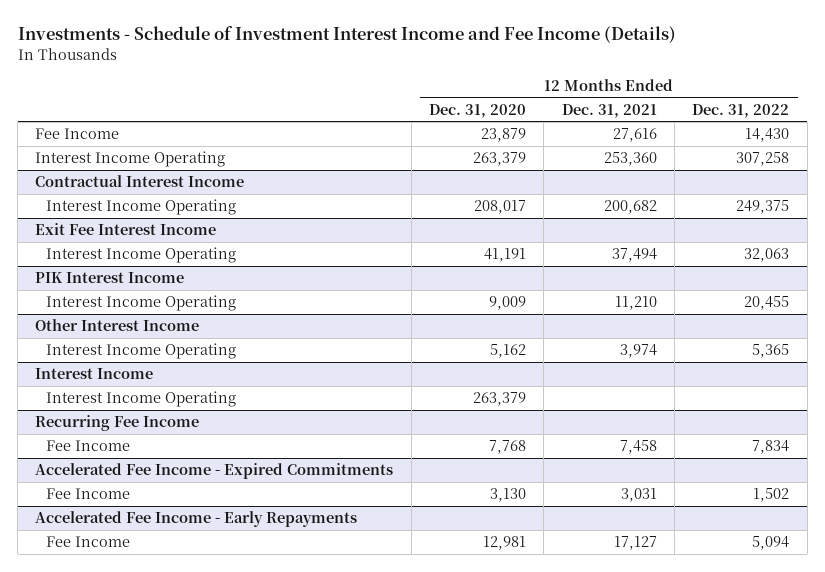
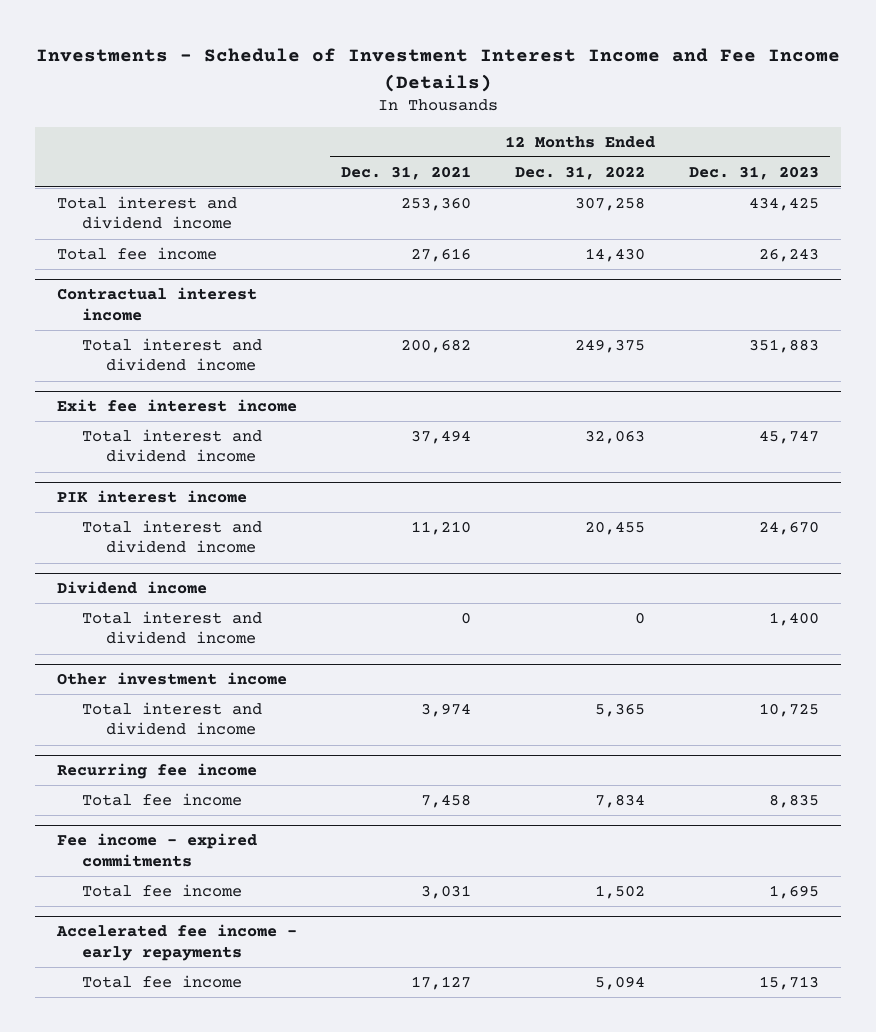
- | 12 Months Ended Dec. 31, 2020 | 12 Months Ended Dec. 31, 2021 | 12 Months Ended Dec. 31, 2022
+ | 12 Months Ended Dec. 31, 2021 | 12 Months Ended Dec. 31, 2022 | 12 Months Ended Dec. 31, 2023
- Fee Income | 23,879 | 27,616 | 14,430
- Interest Income Operating | 263,379 | 253,360 | 307,258
- Contractual Interest Income
- Interest Income Operating | 208,017 | 200,682 | 249,375
- Exit Fee Interest Income
- Interest Income Operating | 41,191 | 37,494 | 32,063
- PIK Interest Income
- Interest Income Operating | 9,009 | 11,210 | 20,455
- Other Interest Income
- Interest Income Operating | 5,162 | 3,974 | 5,365
- Interest Income
- Interest Income Operating | 263,379 | |
- Recurring Fee Income
- Fee Income | 7,768 | 7,458 | 7,834
- Accelerated Fee Income - Expired Commitments
- Fee Income | 3,130 | 3,031 | 1,502
- Accelerated Fee Income - Early Repayments
- Fee Income | 12,981 | 17,127 | 5,094
+ Total interest and dividend income | 253,360 | 307,258 | 434,425
+ Total fee income | 27,616 | 14,430 | 26,243
+ Contractual interest income
+ Total interest and dividend income | 200,682 | 249,375 | 351,883
+ Exit fee interest income
+ Total interest and dividend income | 37,494 | 32,063 | 45,747
+ PIK interest income
+ Total interest and dividend income | 11,210 | 20,455 | 24,670
+ Dividend income
+ Total interest and dividend income | 0 | 0 | 1,400
+ Other investment income
+ Total interest and dividend income | 3,974 | 5,365 | 10,725
+ Recurring fee income
+ Total fee income | 7,458 | 7,834 | 8,835
+ Fee income - expired commitments
+ Total fee income | 3,031 | 1,502 | 1,695
+ Accelerated fee income - early repayments
+ Total fee income | 17,127 | 5,094 | 15,713

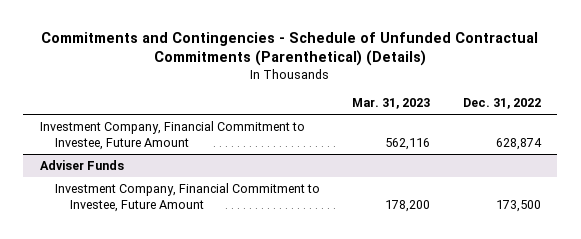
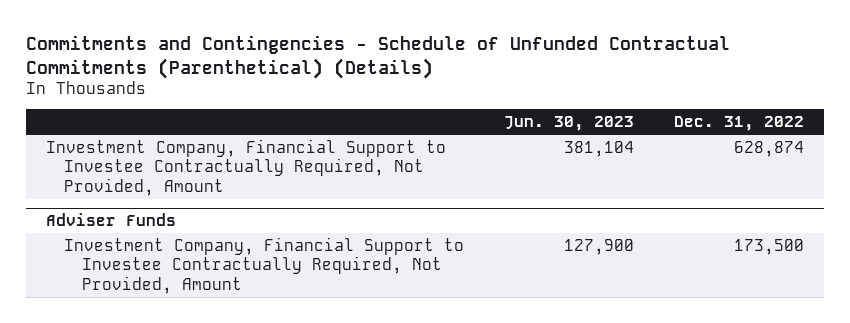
- | Mar. 31, 2023 | Dec. 31, 2022
+ | Jun. 30, 2023 | Dec. 31, 2022
- Investment Company, Financial Commitment to Investee, Future Amount | 562,116 | 628,874
+ Investment Company, Financial Support to Investee Contractually Required, Not Provided, Amount | 381,104 | 628,874
@ Adviser Funds
- Investment Company, Financial Commitment to Investee, Future Amount | 178,200 | 173,500
+ Investment Company, Financial Support to Investee Contractually Required, Not Provided, Amount | 127,900 | 173,500

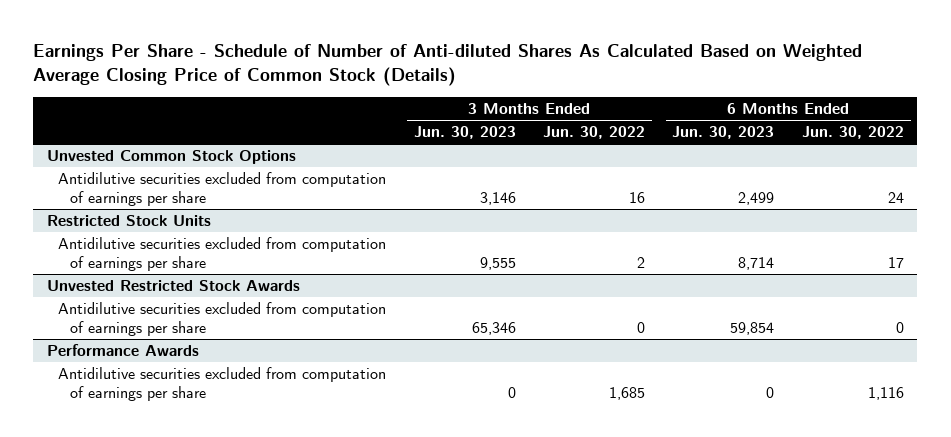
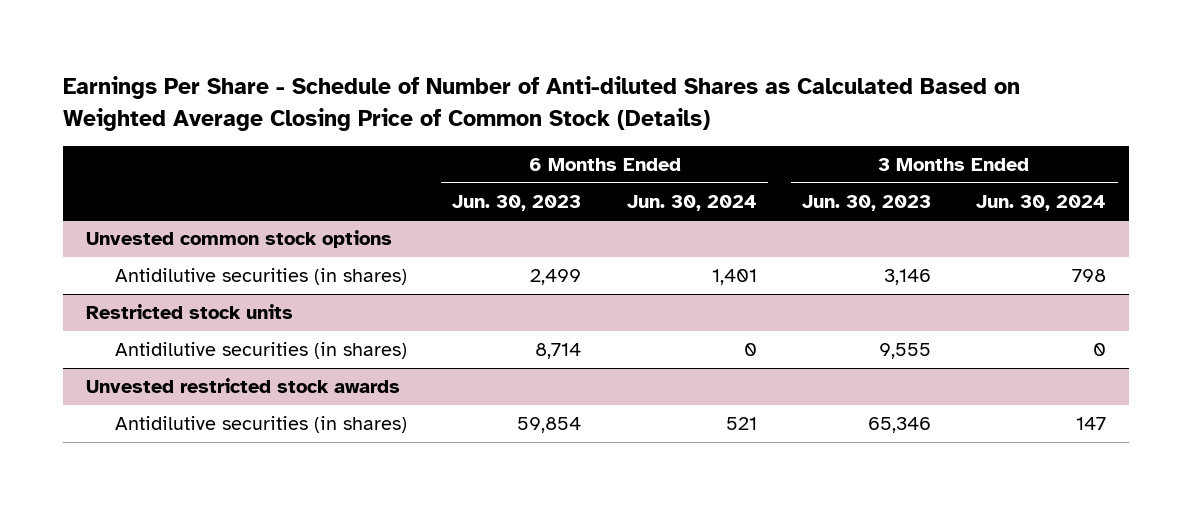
- Earnings Per Share - Schedule of Number of Anti-diluted Shares As Calculated Based on Weighted Average Closing Price of Common Stock (Details)
+ Earnings Per Share - Schedule of Number of Anti-diluted Shares as Calculated Based on Weighted Average Closing Price of Common Stock (Details)
- | 3 Months Ended Jun. 30, 2023 | 3 Months Ended Jun. 30, 2022 | 6 Months Ended Jun. 30, 2023 | 6 Months Ended Jun. 30, 2022
+ | 6 Months Ended Jun. 30, 2023 | 6 Months Ended Jun. 30, 2024 | 3 Months Ended Jun. 30, 2023 | 3 Months Ended Jun. 30, 2024
- Unvested Common Stock Options
- Antidilutive securities excluded from computation of earnings per share | 3,146 | 16 | 2,499 | 24
- Restricted Stock Units
- Antidilutive securities excluded from computation of earnings per share | 9,555 | 2 | 8,714 | 17
- Unvested Restricted Stock Awards
- Antidilutive securities excluded from computation of earnings per share | 65,346 | 0 | 59,854 | 0
- Performance Awards
- Antidilutive securities excluded from computation of earnings per share | 0 | 1,685 | 0 | 1,116
+ Unvested common stock options
+ Antidilutive securities (in shares) | 2,499 | 1,401 | 3,146 | 798
+ Restricted stock units
+ Antidilutive securities (in shares) | 8,714 | 0 | 9,555 | 0
+ Unvested restricted stock awards
+ Antidilutive securities (in shares) | 59,854 | 521 | 65,346 | 147

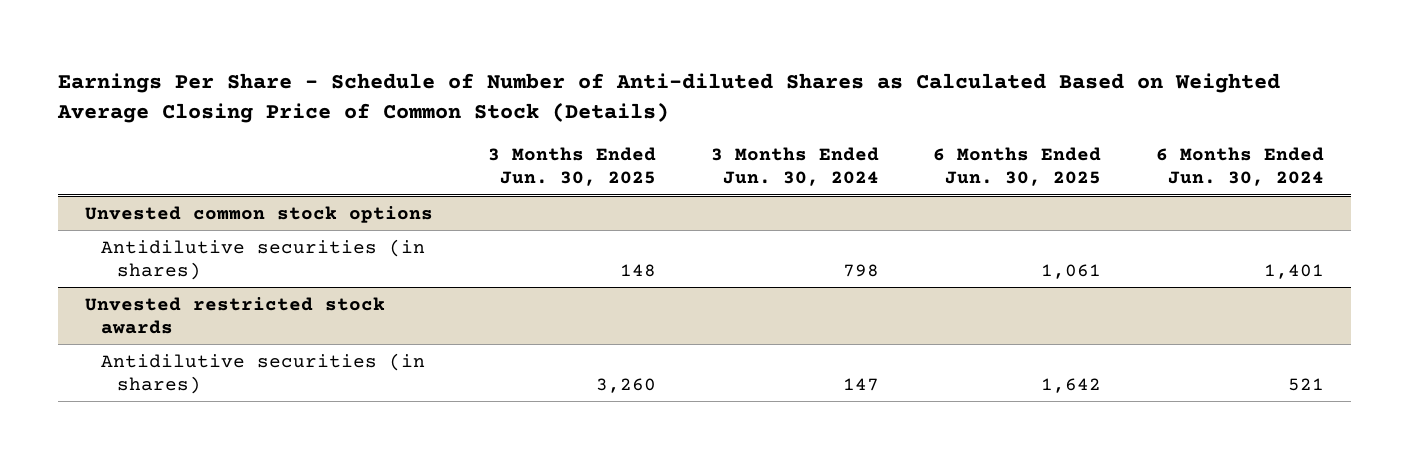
- | 6 Months Ended Jun. 30, 2023 | 6 Months Ended Jun. 30, 2024 | 3 Months Ended Jun. 30, 2023 | 3 Months Ended Jun. 30, 2024
+ | 3 Months Ended Jun. 30, 2025 | 3 Months Ended Jun. 30, 2024 | 6 Months Ended Jun. 30, 2025 | 6 Months Ended Jun. 30, 2024
- Restricted stock units
- Antidilutive securities (in shares) | 8,714 | 0 | 9,555 | 0

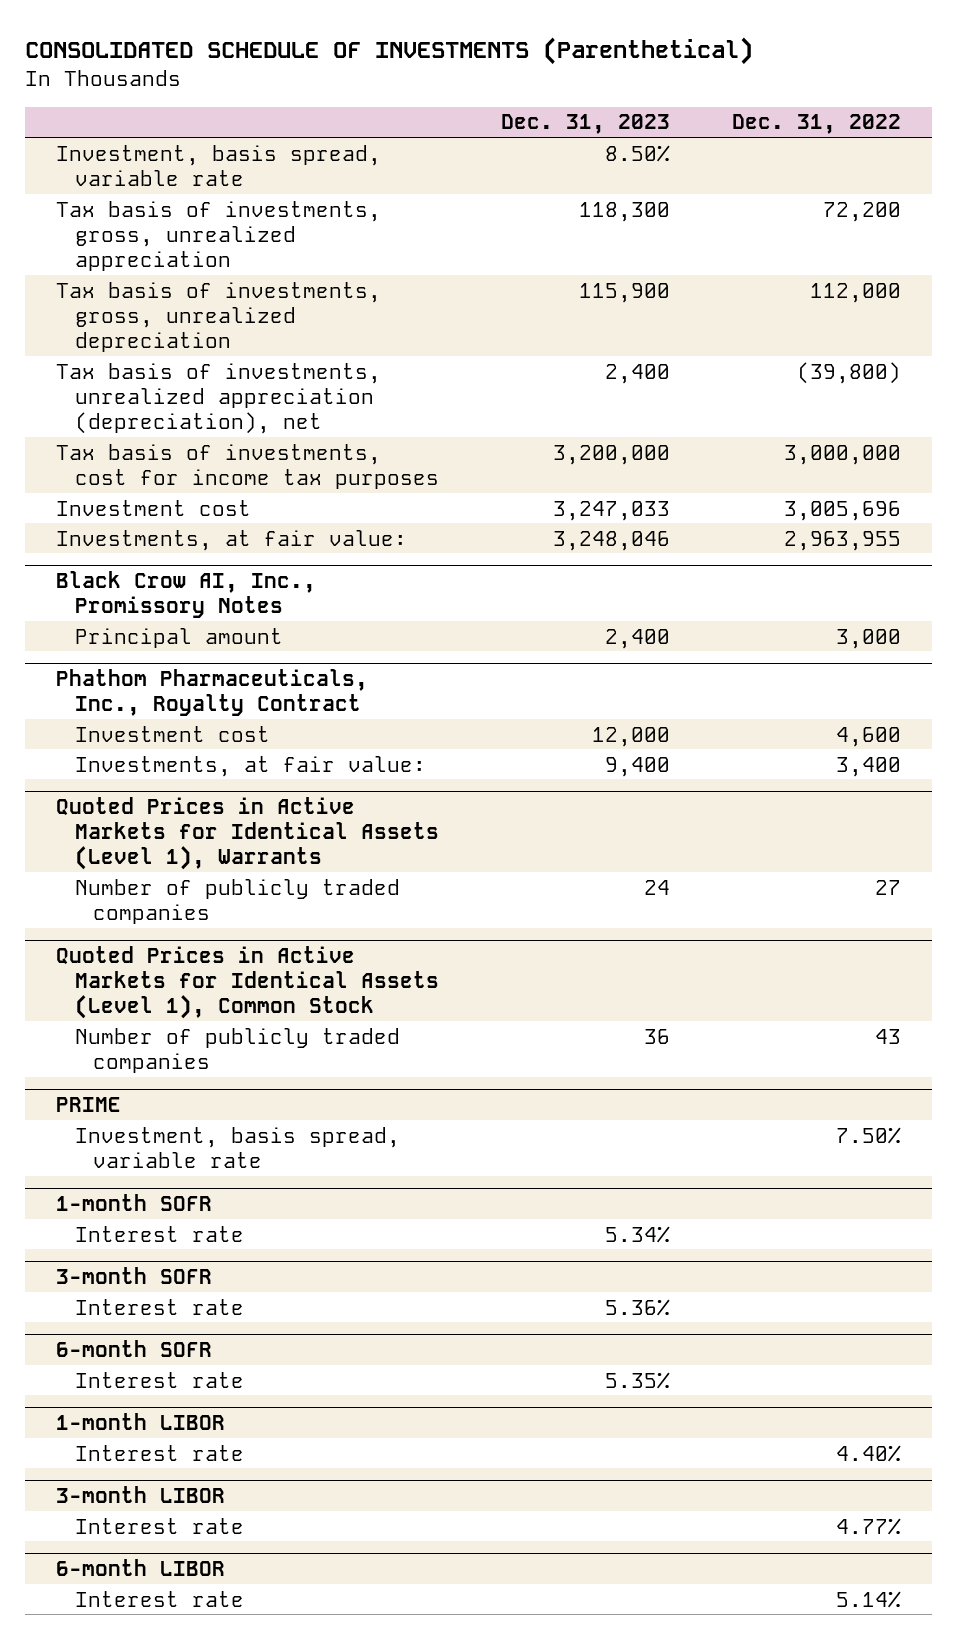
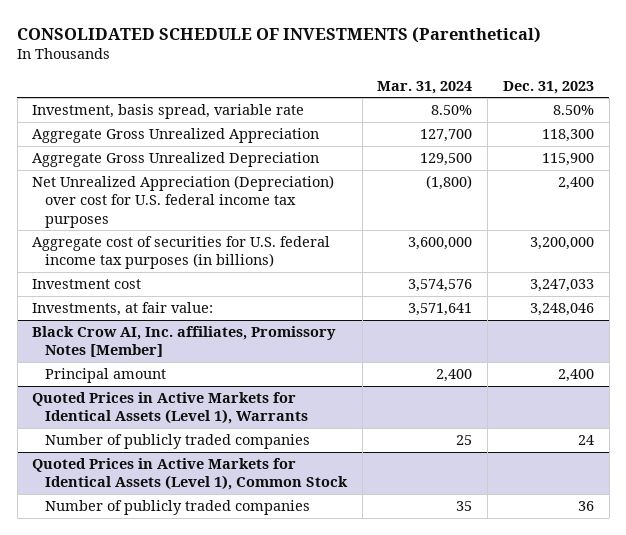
- | Dec. 31, 2023 | Dec. 31, 2022
+ | Mar. 31, 2024 | Dec. 31, 2023
- Tax basis of investments, gross, unrealized appreciation | 118,300 | 72,200
- Tax basis of investments, gross, unrealized depreciation | 115,900 | 112,000
- Tax basis of investments, unrealized appreciation (depreciation), net | 2,400 | (39,800)
- Tax basis of investments, cost for income tax purposes | 3,200,000 | 3,000,000
+ Aggregate Gross Unrealized Appreciation | 127,700 | 118,300
+ Aggregate Gross Unrealized Depreciation | 129,500 | 115,900
+ Net Unrealized Appreciation (Depreciation) over cost for U.S. federal income tax purposes | (1,800) | 2,400
+ Aggregate cost of securities for U.S. federal income tax purposes (in billions) | 3,600,000 | 3,200,000
- Black Crow AI, Inc., Promissory Notes
+ Black Crow AI, Inc. affiliates, Promissory Notes [Member]
- Phathom Pharmaceuticals, Inc., Royalty Contract
- Investment cost | 12,000 | 4,600
- Investments, at fair value: | 9,400 | 3,400
- PRIME
- Investment, basis spread, variable rate | | 7.50%
- 1-month SOFR
- Interest rate | 5.34% |
- 3-month SOFR
- Interest rate | 5.36% |
- 6-month SOFR
- Interest rate | 5.35% |
- 1-month LIBOR
- Interest rate | | 4.40%
- 3-month LIBOR
- Interest rate | | 4.77%
- 6-month LIBOR
- Interest rate | | 5.14%

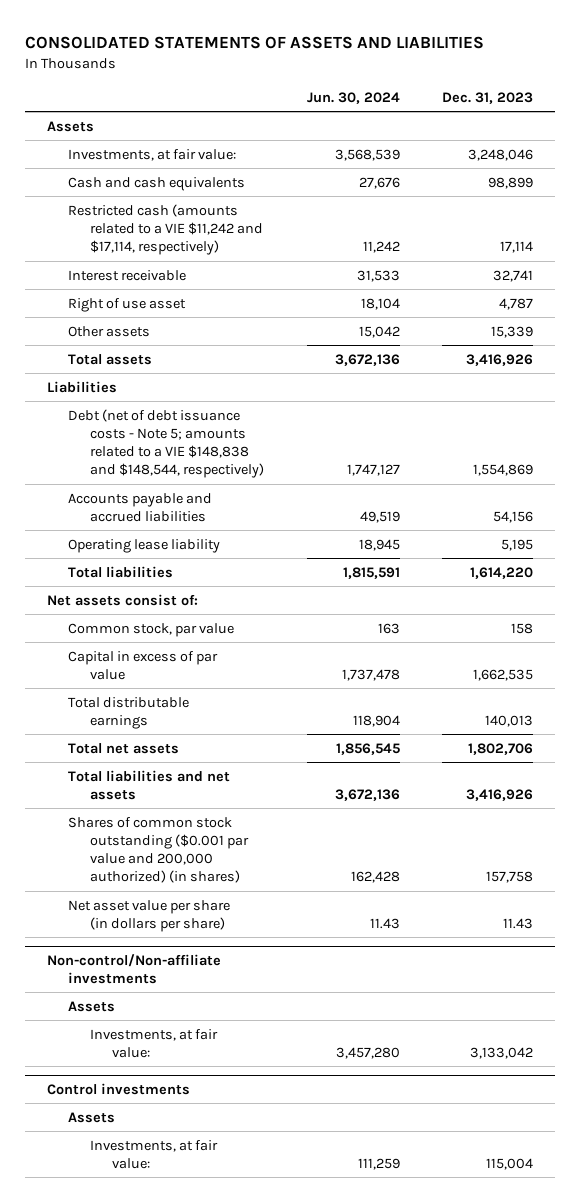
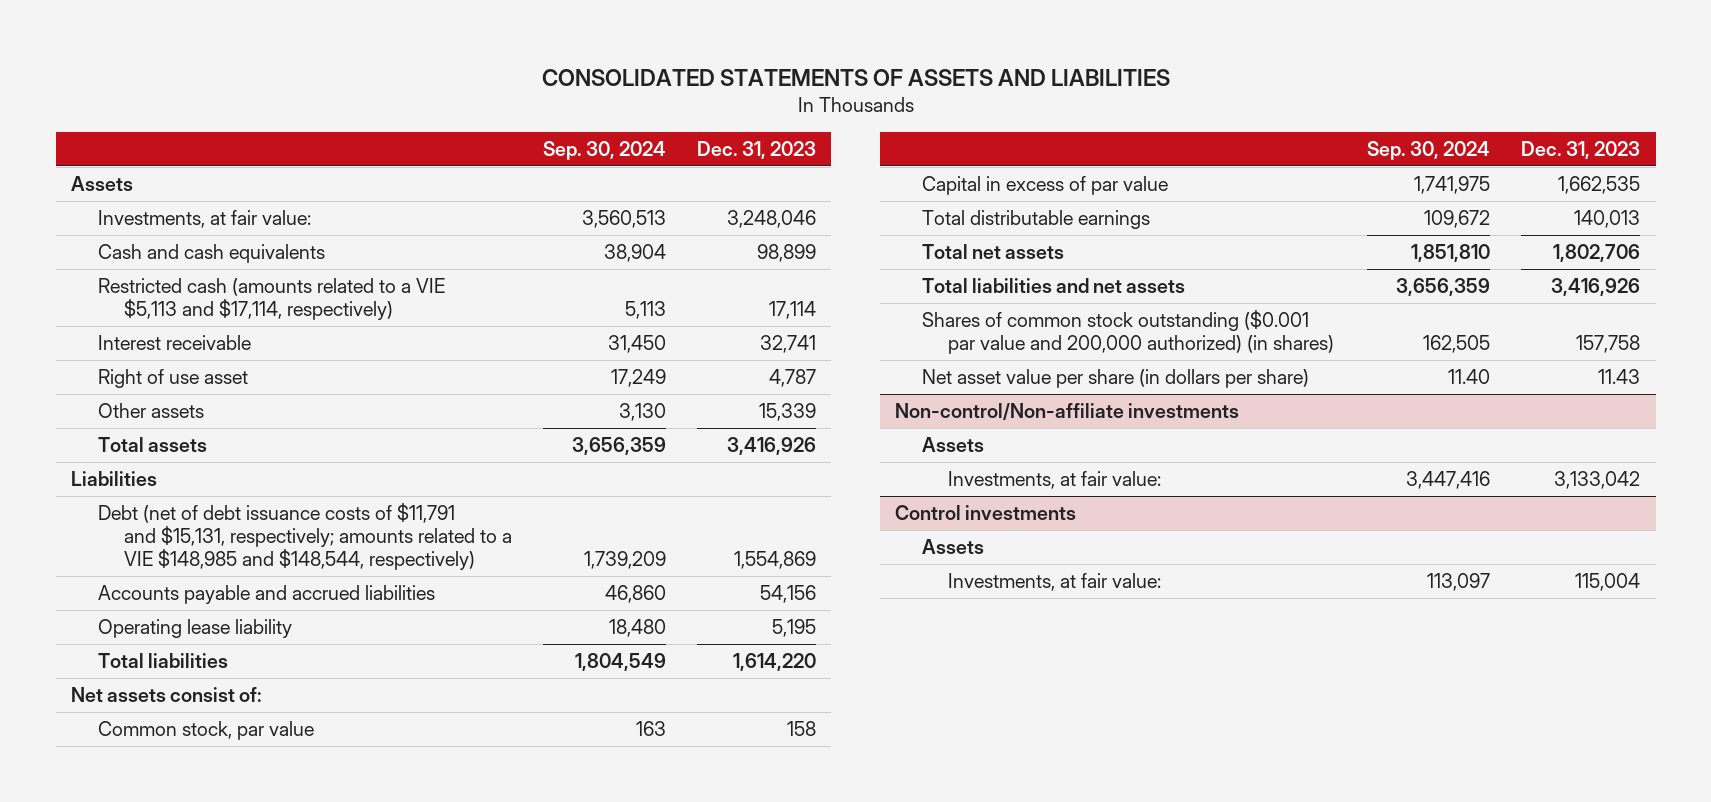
- | Jun. 30, 2024 | Dec. 31, 2023
+ | Sep. 30, 2024 | Dec. 31, 2023
- Restricted cash (amounts related to a VIE $11,242 and $17,114, respectively) | 11,242 | 17,114
+ Restricted cash (amounts related to a VIE $5,113 and $17,114, respectively) | 5,113 | 17,114
- Debt (net of debt issuance costs - Note 5; amounts related to a VIE $148,838 and $148,544, respectively) | 1,747,127 | 1,554,869
+ Debt (net of debt issuance costs of $11,791 and $15,131, respectively; amounts related to a VIE $148,985 and $148,544, respectively) | 1,739,209 | 1,554,869

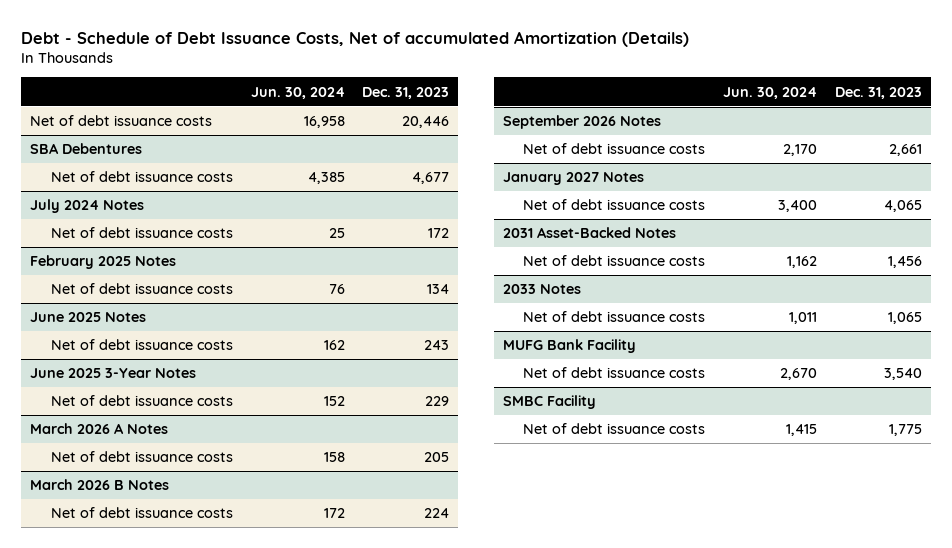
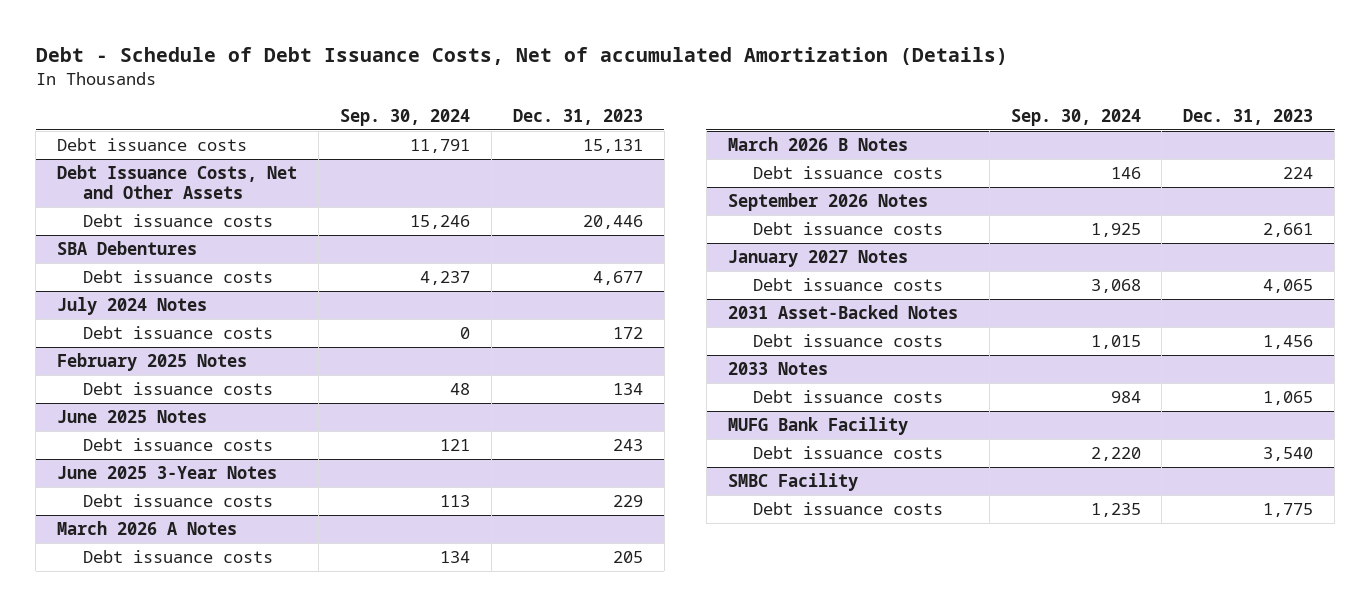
- | Jun. 30, 2024 | Dec. 31, 2023
+ | Sep. 30, 2024 | Dec. 31, 2023
- Net of debt issuance costs | 16,958 | 20,446
+ Debt issuance costs | 11,791 | 15,131
+ Debt Issuance Costs, Net and Other Assets
+ Debt issuance costs | 15,246 | 20,446
@ SBA Debentures
- Net of debt issuance costs | 4,385 | 4,677
+ Debt issuance costs | 4,237 | 4,677
@ July 2024 Notes
- Net of debt issuance costs | 25 | 172
+ Debt issuance costs | 0 | 172
@ February 2025 Notes
- Net of debt issuance costs | 76 | 134
+ Debt issuance costs | 48 | 134
@ June 2025 Notes
- Net of debt issuance costs | 162 | 243
+ Debt issuance costs | 121 | 243
@ June 2025 3-Year Notes
- Net of debt issuance costs | 152 | 229
+ Debt issuance costs | 113 | 229
@ March 2026 A Notes
- Net of debt issuance costs | 158 | 205
+ Debt issuance costs | 134 | 205
@ March 2026 B Notes
- Net of debt issuance costs | 172 | 224
+ Debt issuance costs | 146 | 224
@ September 2026 Notes
- Net of debt issuance costs | 2,170 | 2,661
+ Debt issuance costs | 1,925 | 2,661
@ January 2027 Notes
- Net of debt issuance costs | 3,400 | 4,065
+ Debt issuance costs | 3,068 | 4,065
@ 2031 Asset-Backed Notes
- Net of debt issuance costs | 1,162 | 1,456
+ Debt issuance costs | 1,015 | 1,456
@ 2033 Notes
- Net of debt issuance costs | 1,011 | 1,065
+ Debt issuance costs | 984 | 1,065
@ MUFG Bank Facility
- Net of debt issuance costs | 2,670 | 3,540
+ Debt issuance costs | 2,220 | 3,540
@ SMBC Facility
- Net of debt issuance costs | 1,415 | 1,775
+ Debt issuance costs | 1,235 | 1,775

